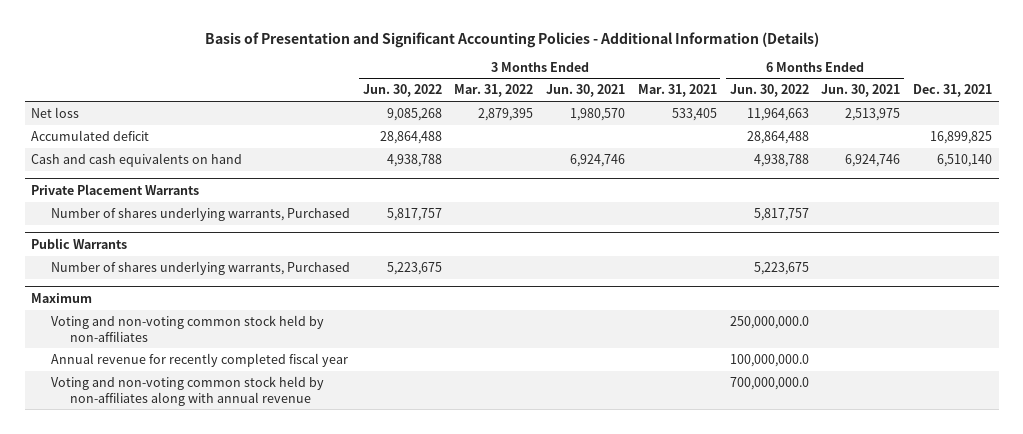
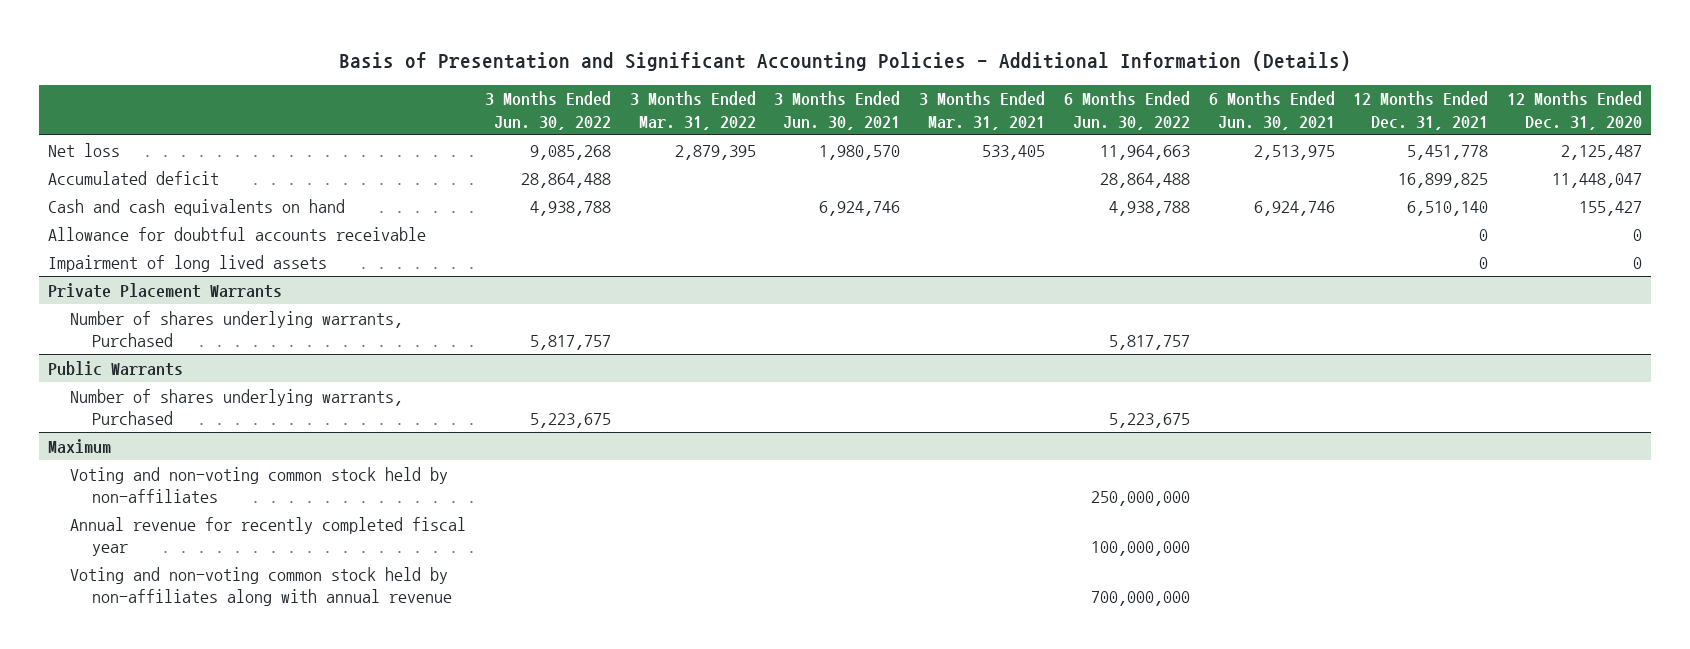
- | 3 Months Ended Jun. 30, 2022 | 3 Months Ended Mar. 31, 2022 | 3 Months Ended Jun. 30, 2021 | 3 Months Ended Mar. 31, 2021 | 6 Months Ended Jun. 30, 2022 | 6 Months Ended Jun. 30, 2021 | Dec. 31, 2021
+ | 3 Months Ended Jun. 30, 2022 | 3 Months Ended Mar. 31, 2022 | 3 Months Ended Jun. 30, 2021 | 3 Months Ended Mar. 31, 2021 | 6 Months Ended Jun. 30, 2022 | 6 Months Ended Jun. 30, 2021 | 12 Months Ended Dec. 31, 2021 | 12 Months Ended Dec. 31, 2020
+ Allowance for doubtful accounts receivable | | | | | | | 0 | 0
+ Impairment of long lived assets | | | | | | | 0 | 0
@ Maximum
- Voting and non-voting common stock held by non-affiliates | | | | | 250,000,000.0 | |
- Annual revenue for recently completed fiscal year | | | | | 100,000,000.0 | |
- Voting and non-voting common stock held by non-affiliates along with annual revenue | | | | | 700,000,000.0 | |
+ Voting and non-voting common stock held by non-affiliates | | | | | 250,000,000 | | |
+ Annual revenue for recently completed fiscal year | | | | | 100,000,000 | | |
+ Voting and non-voting common stock held by non-affiliates along with annual revenue | | | | | 700,000,000 | | |

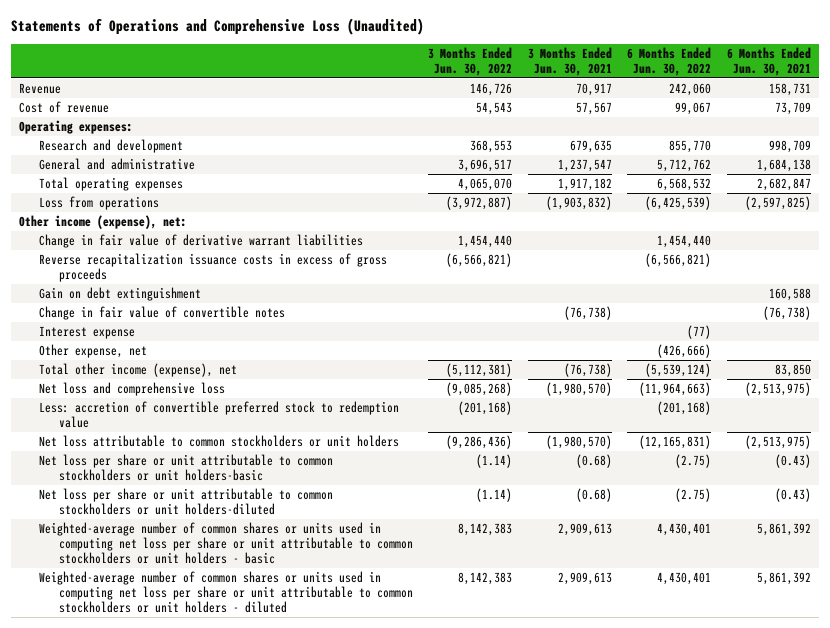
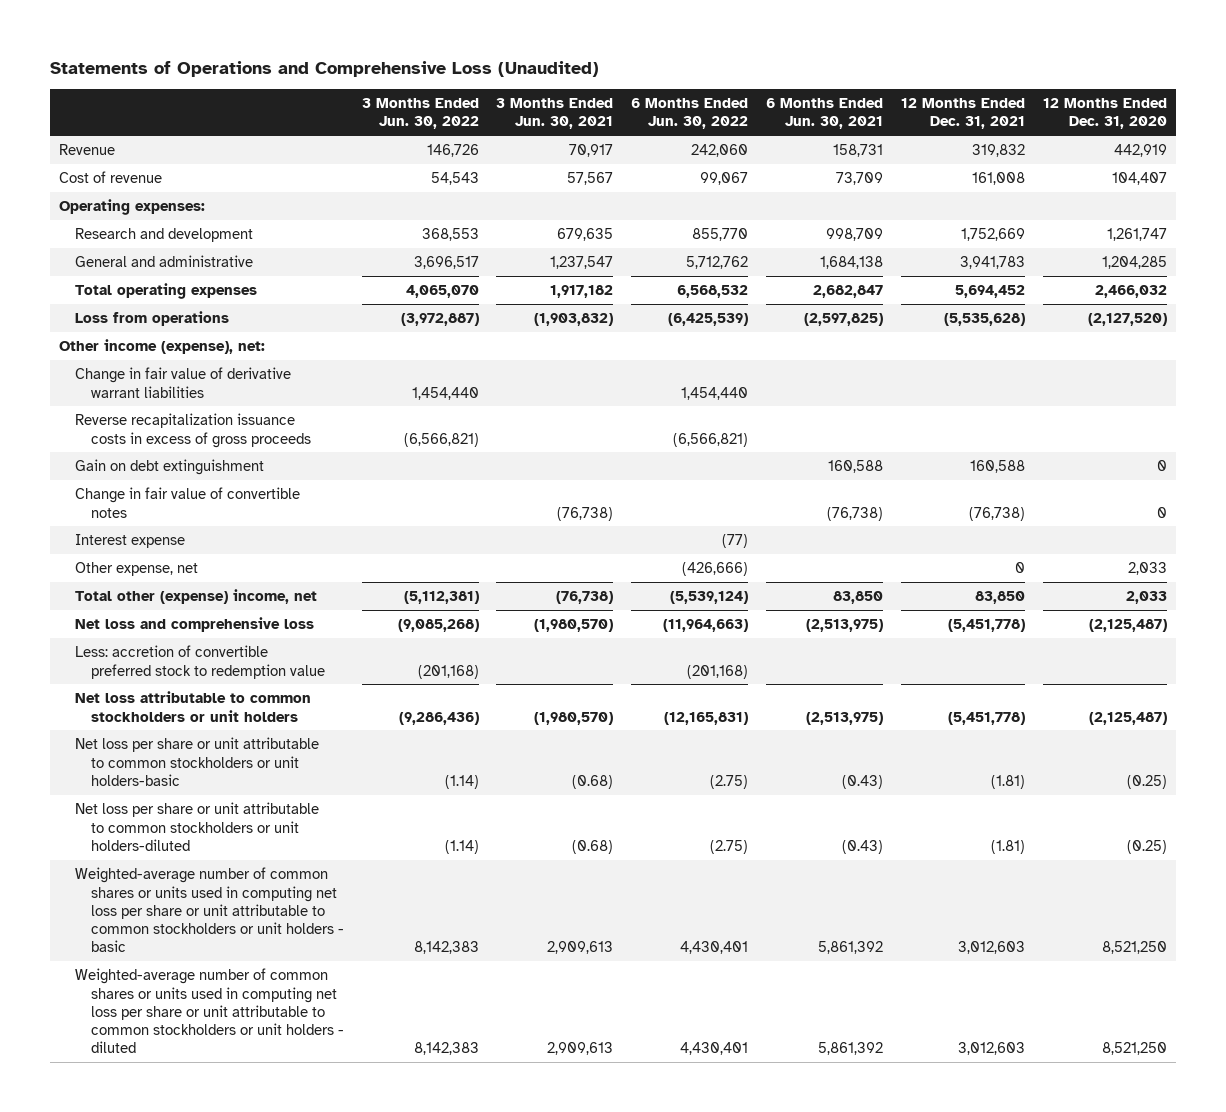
- | 3 Months Ended Jun. 30, 2022 | 3 Months Ended Jun. 30, 2021 | 6 Months Ended Jun. 30, 2022 | 6 Months Ended Jun. 30, 2021
+ | 3 Months Ended Jun. 30, 2022 | 3 Months Ended Jun. 30, 2021 | 6 Months Ended Jun. 30, 2022 | 6 Months Ended Jun. 30, 2021 | 12 Months Ended Dec. 31, 2021 | 12 Months Ended Dec. 31, 2020
- Total other income (expense), net | (5,112,381) | (76,738) | (5,539,124) | 83,850
+ Total other (expense) income, net | (5,112,381) | (76,738) | (5,539,124) | 83,850 | 83,850 | 2,033

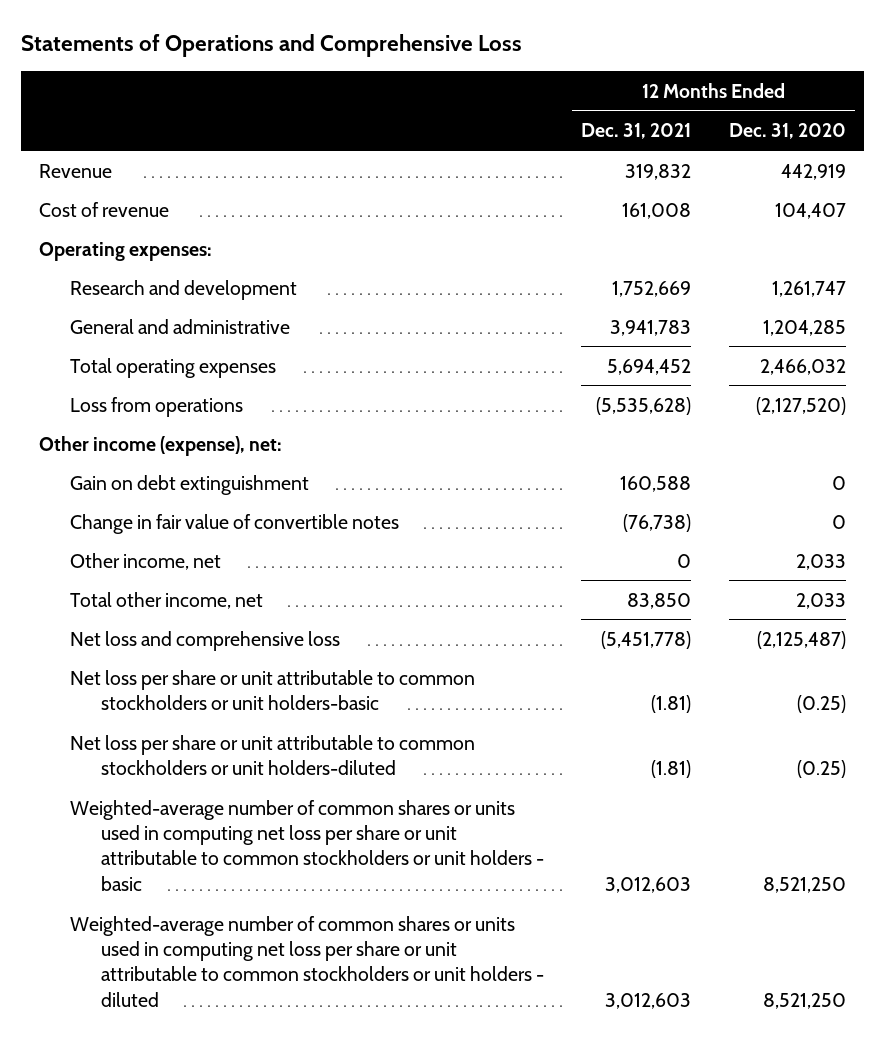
- Statements of Operations and Comprehensive Loss (Unaudited)
+ Statements of Operations and Comprehensive Loss
- | 3 Months Ended Jun. 30, 2022 | 3 Months Ended Jun. 30, 2021 | 6 Months Ended Jun. 30, 2022 | 6 Months Ended Jun. 30, 2021 | 12 Months Ended Dec. 31, 2021 | 12 Months Ended Dec. 31, 2020
+ | 12 Months Ended Dec. 31, 2021 | 12 Months Ended Dec. 31, 2020
- Change in fair value of derivative warrant liabilities | 1,454,440 | | 1,454,440 | | |
- Reverse recapitalization issuance costs in excess of gross proceeds | (6,566,821) | | (6,566,821) | | |
- Interest expense | | | (77) | | |
- Other expense, net | | | (426,666) | | 0 | 2,033
- Total other (expense) income, net | (5,112,381) | (76,738) | (5,539,124) | 83,850 | 83,850 | 2,033
+ Other income, net | 0 | 2,033
+ Total other income, net | 83,850 | 2,033
- Less: accretion of convertible preferred stock to redemption value | (201,168) | | (201,168) | | |
- Net loss attributable to common stockholders or unit holders | (9,286,436) | (1,980,570) | (12,165,831) | (2,513,975) | (5,451,778) | (2,125,487)

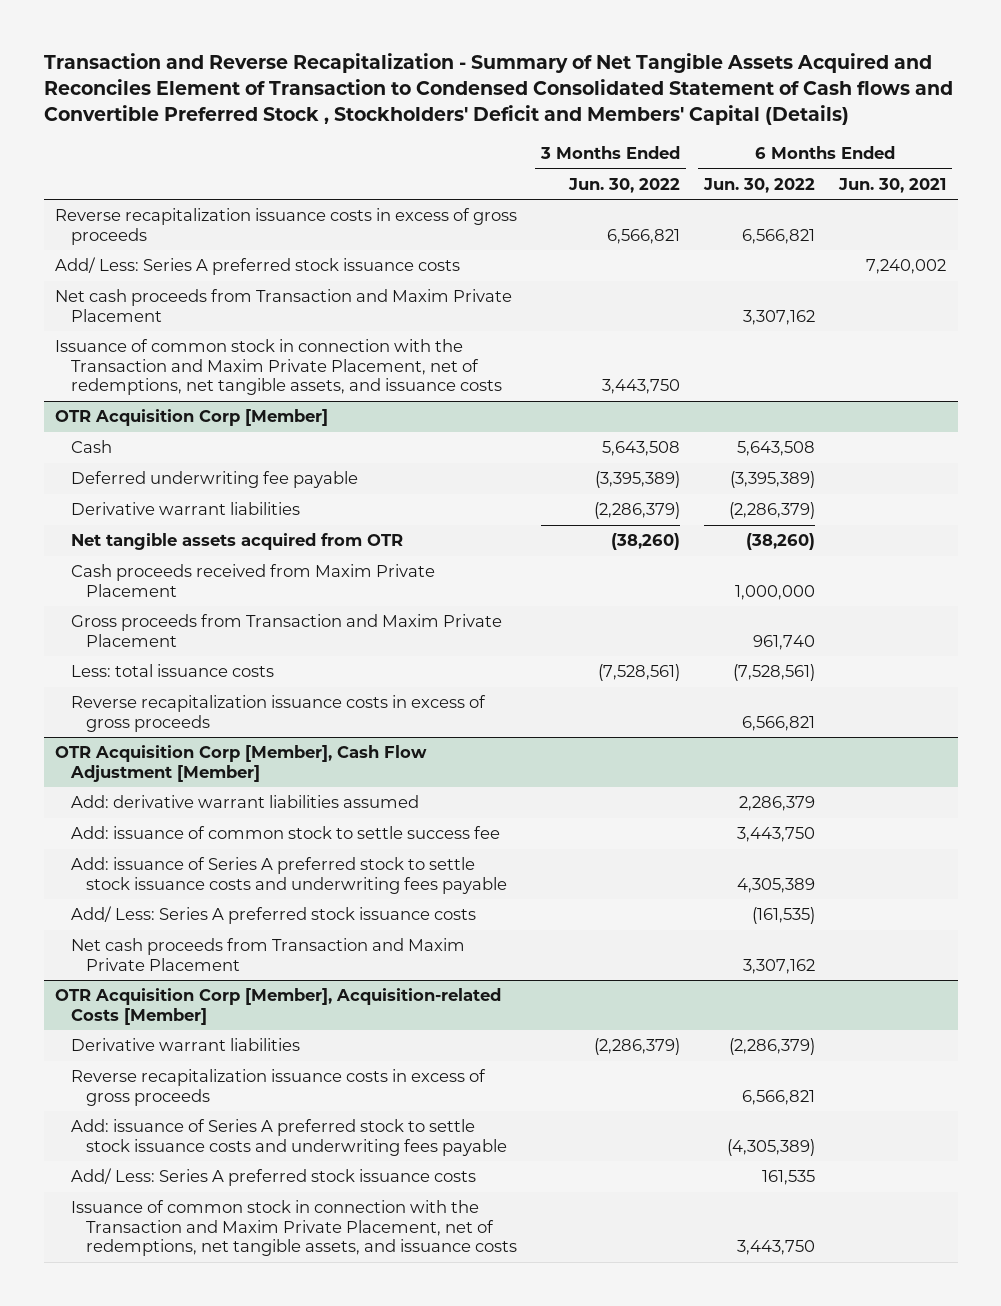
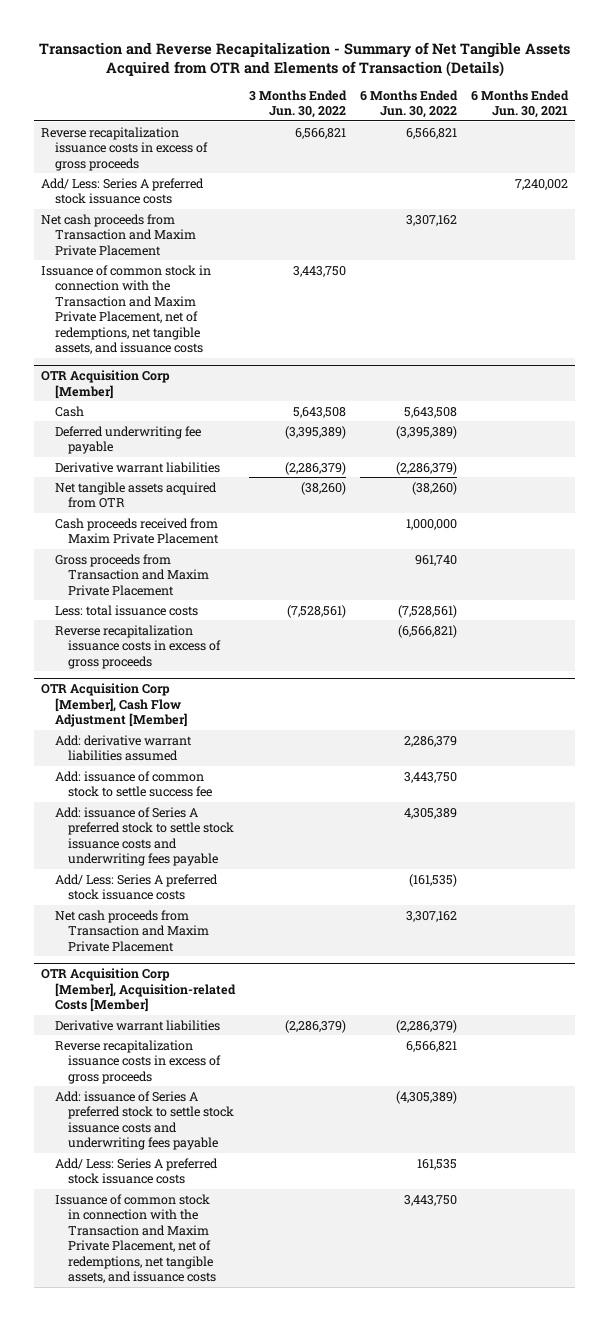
- Transaction and Reverse Recapitalization - Summary of Net Tangible Assets Acquired and Reconciles Element of Transaction to Condensed Consolidated Statement of Cash flows and Convertible Preferred Stock , Stockholders' Deficit and Members' Capital (Details)
+ Transaction and Reverse Recapitalization - Summary of Net Tangible Assets Acquired from OTR and Elements of Transaction (Details)
@ OTR Acquisition Corp [Member]
- Reverse recapitalization issuance costs in excess of gross proceeds | | 6,566,821 |
+ Reverse recapitalization issuance costs in excess of gross proceeds | | (6,566,821) |

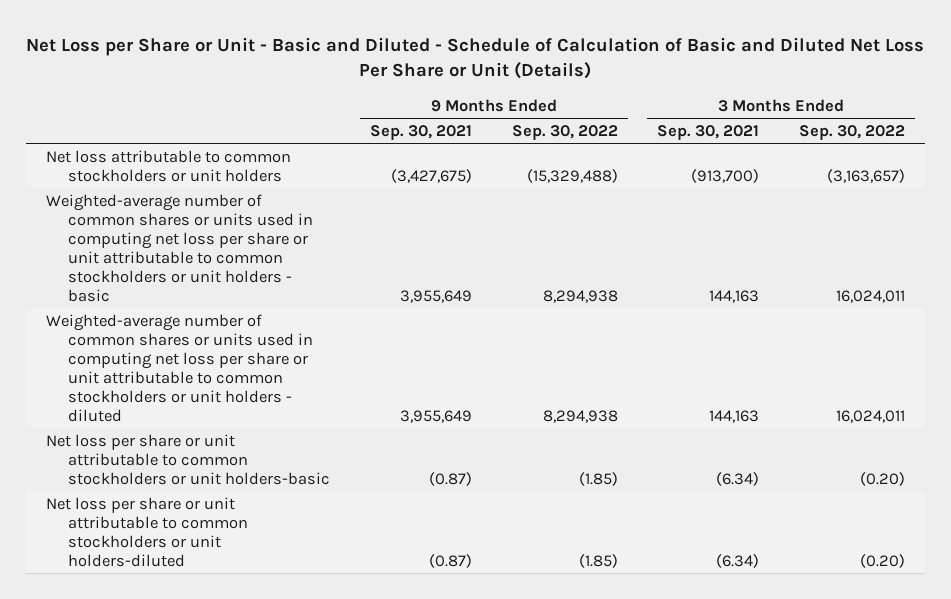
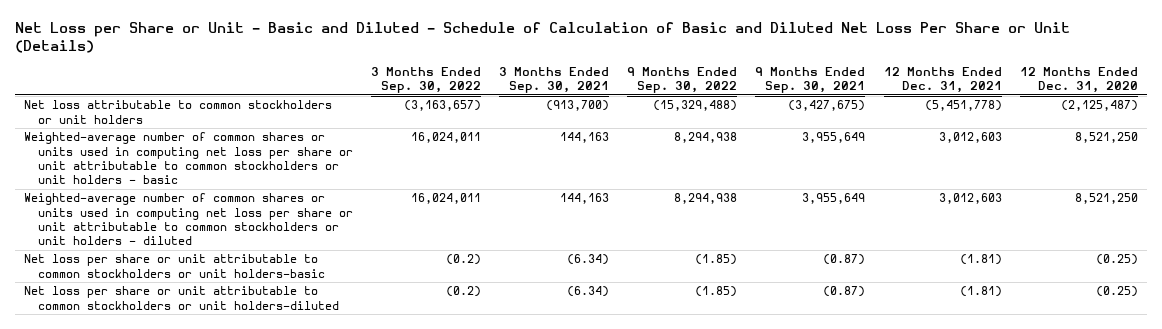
- | 9 Months Ended Sep. 30, 2021 | 9 Months Ended Sep. 30, 2022 | 3 Months Ended Sep. 30, 2021 | 3 Months Ended Sep. 30, 2022
+ | 3 Months Ended Sep. 30, 2022 | 3 Months Ended Sep. 30, 2021 | 9 Months Ended Sep. 30, 2022 | 9 Months Ended Sep. 30, 2021 | 12 Months Ended Dec. 31, 2021 | 12 Months Ended Dec. 31, 2020
- Net loss per share or unit attributable to common stockholders or unit holders-basic | (0.87) | (1.85) | (6.34) | (0.20)
- Net loss per share or unit attributable to common stockholders or unit holders-diluted | (0.87) | (1.85) | (6.34) | (0.20)
+ Net loss per share or unit attributable to common stockholders or unit holders-basic | (0.2) | (6.34) | (1.85) | (0.87) | (1.81) | (0.25)
+ Net loss per share or unit attributable to common stockholders or unit holders-diluted | (0.2) | (6.34) | (1.85) | (0.87) | (1.81) | (0.25)

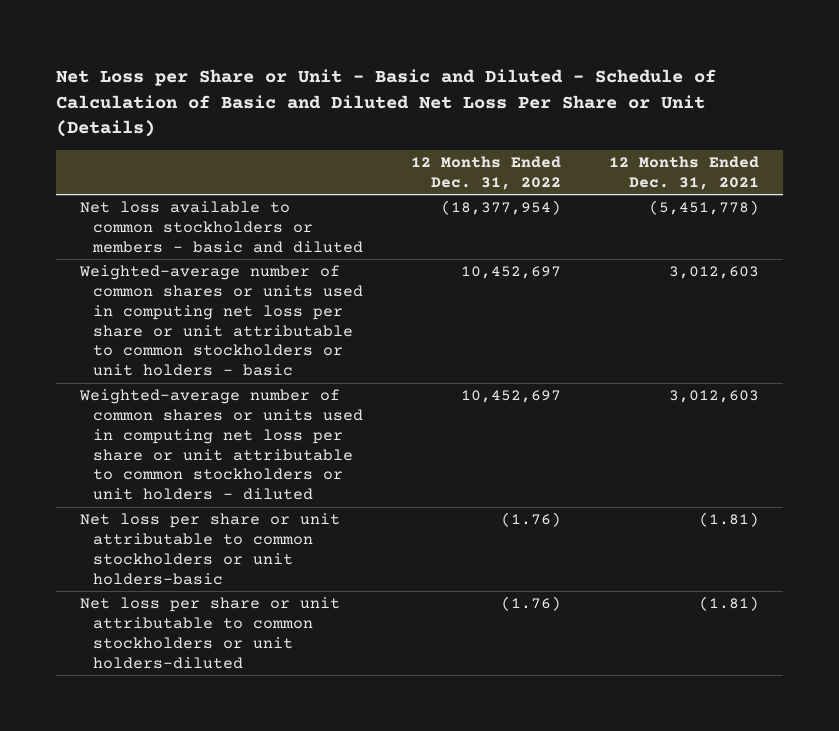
- | 3 Months Ended Sep. 30, 2022 | 3 Months Ended Sep. 30, 2021 | 9 Months Ended Sep. 30, 2022 | 9 Months Ended Sep. 30, 2021 | 12 Months Ended Dec. 31, 2021 | 12 Months Ended Dec. 31, 2020
+ | 12 Months Ended Dec. 31, 2022 | 12 Months Ended Dec. 31, 2021
- Net loss attributable to common stockholders or unit holders | (3,163,657) | (913,700) | (15,329,488) | (3,427,675) | (5,451,778) | (2,125,487)
+ Net loss available to common stockholders or members - basic and diluted | (18,377,954) | (5,451,778)

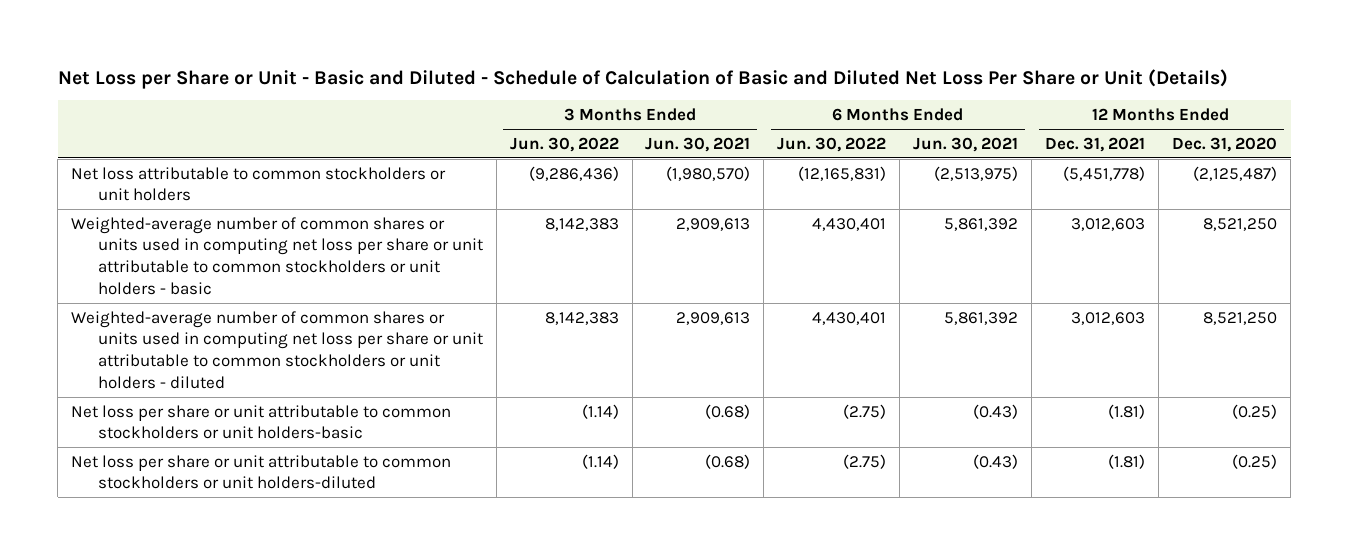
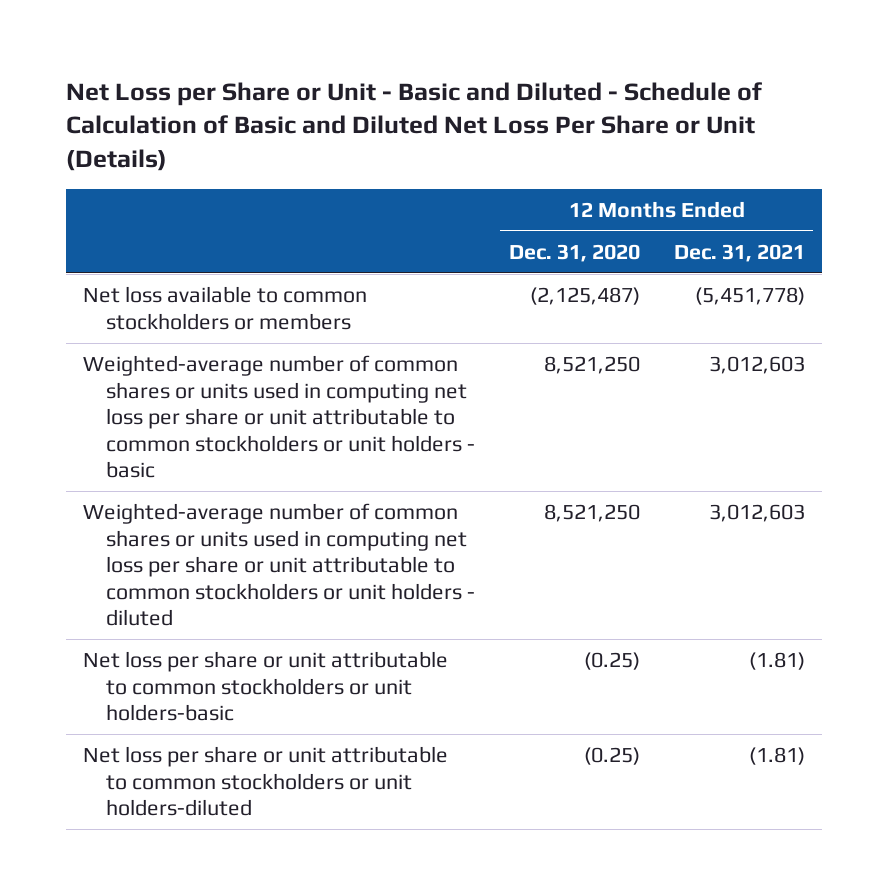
- | 3 Months Ended Jun. 30, 2022 | 3 Months Ended Jun. 30, 2021 | 6 Months Ended Jun. 30, 2022 | 6 Months Ended Jun. 30, 2021 | 12 Months Ended Dec. 31, 2021 | 12 Months Ended Dec. 31, 2020
+ | 12 Months Ended Dec. 31, 2020 | 12 Months Ended Dec. 31, 2021
- Net loss attributable to common stockholders or unit holders | (9,286,436) | (1,980,570) | (12,165,831) | (2,513,975) | (5,451,778) | (2,125,487)
+ Net loss available to common stockholders or members | (2,125,487) | (5,451,778)

